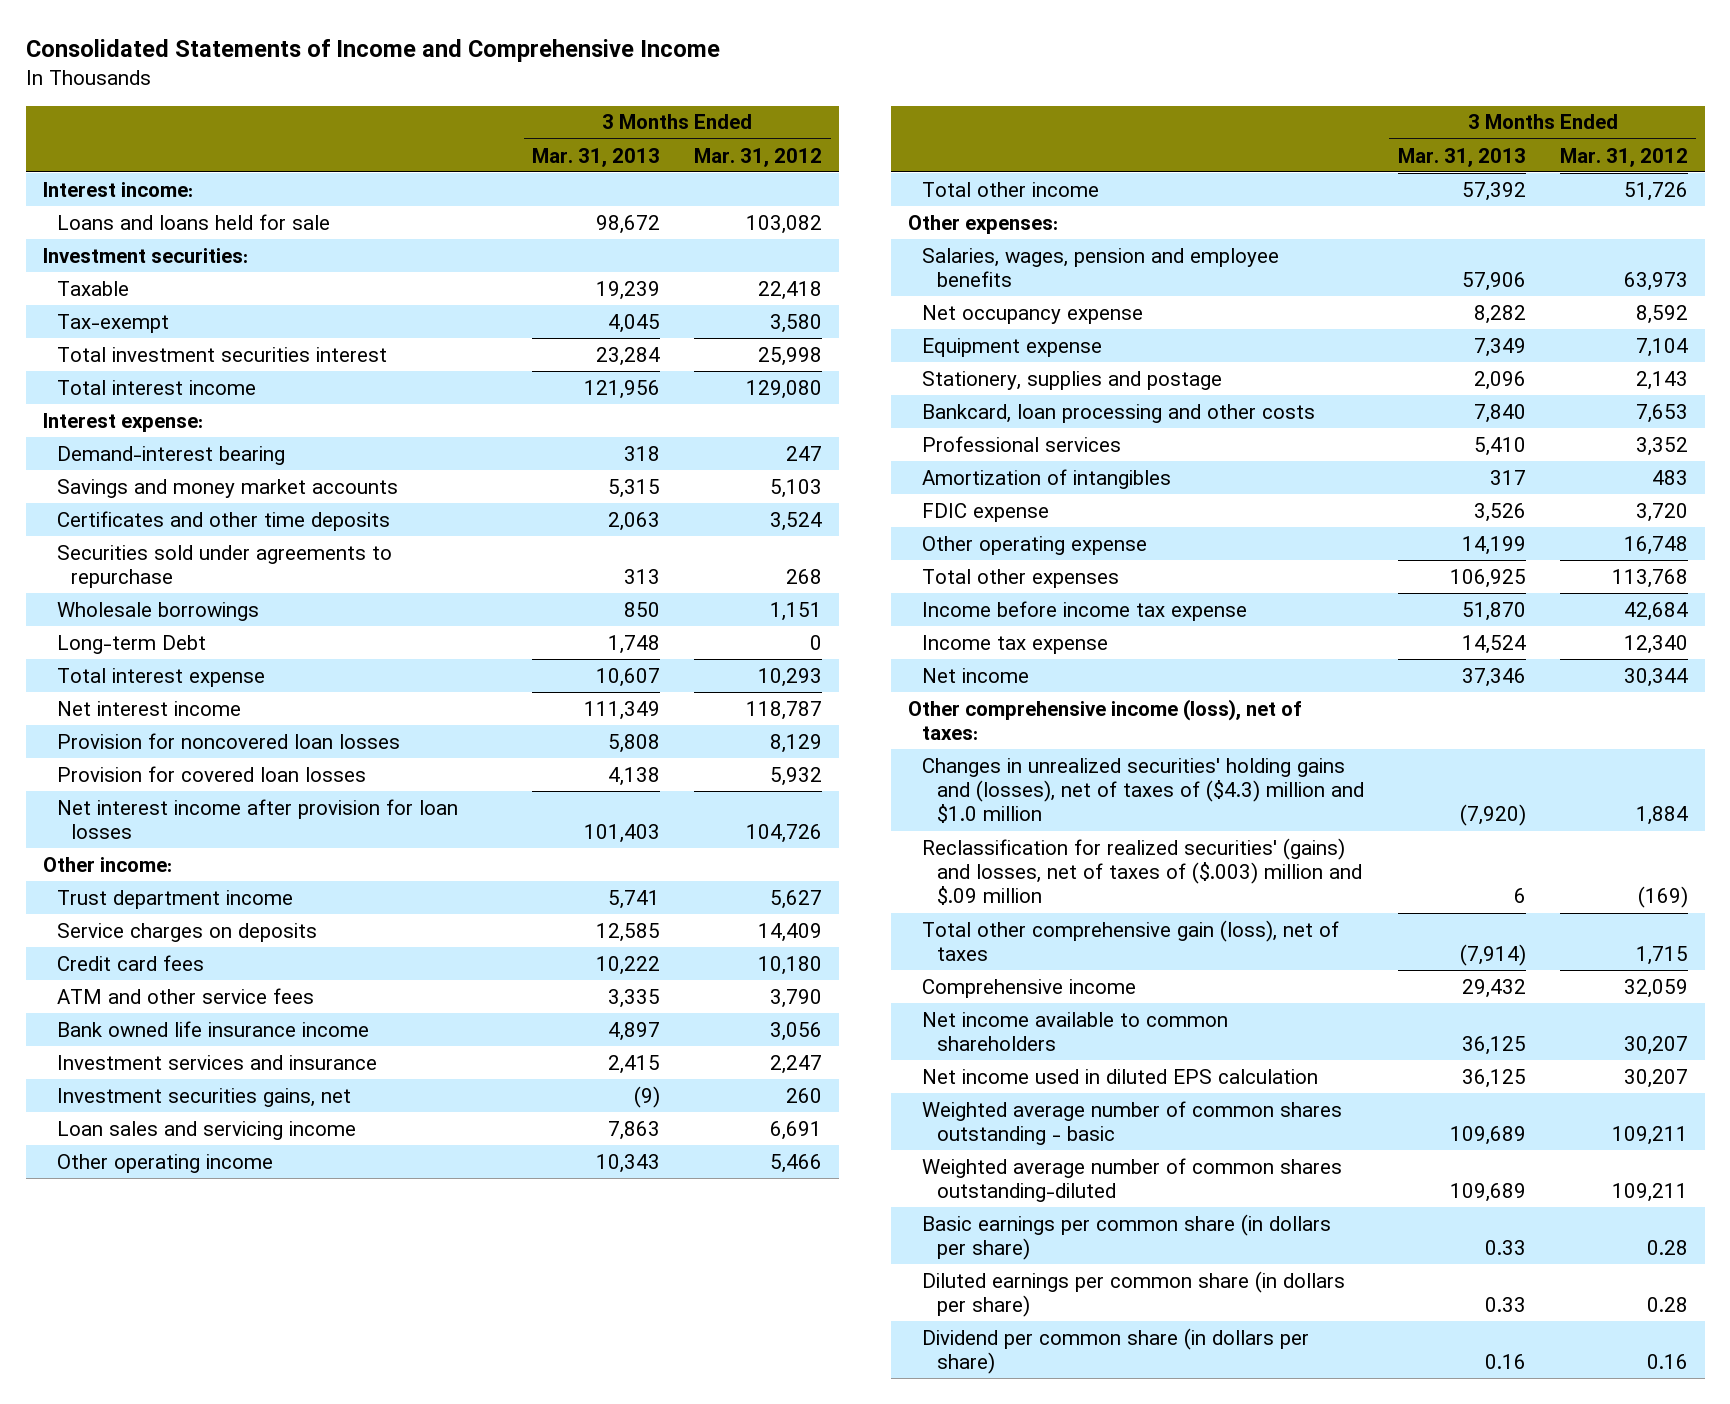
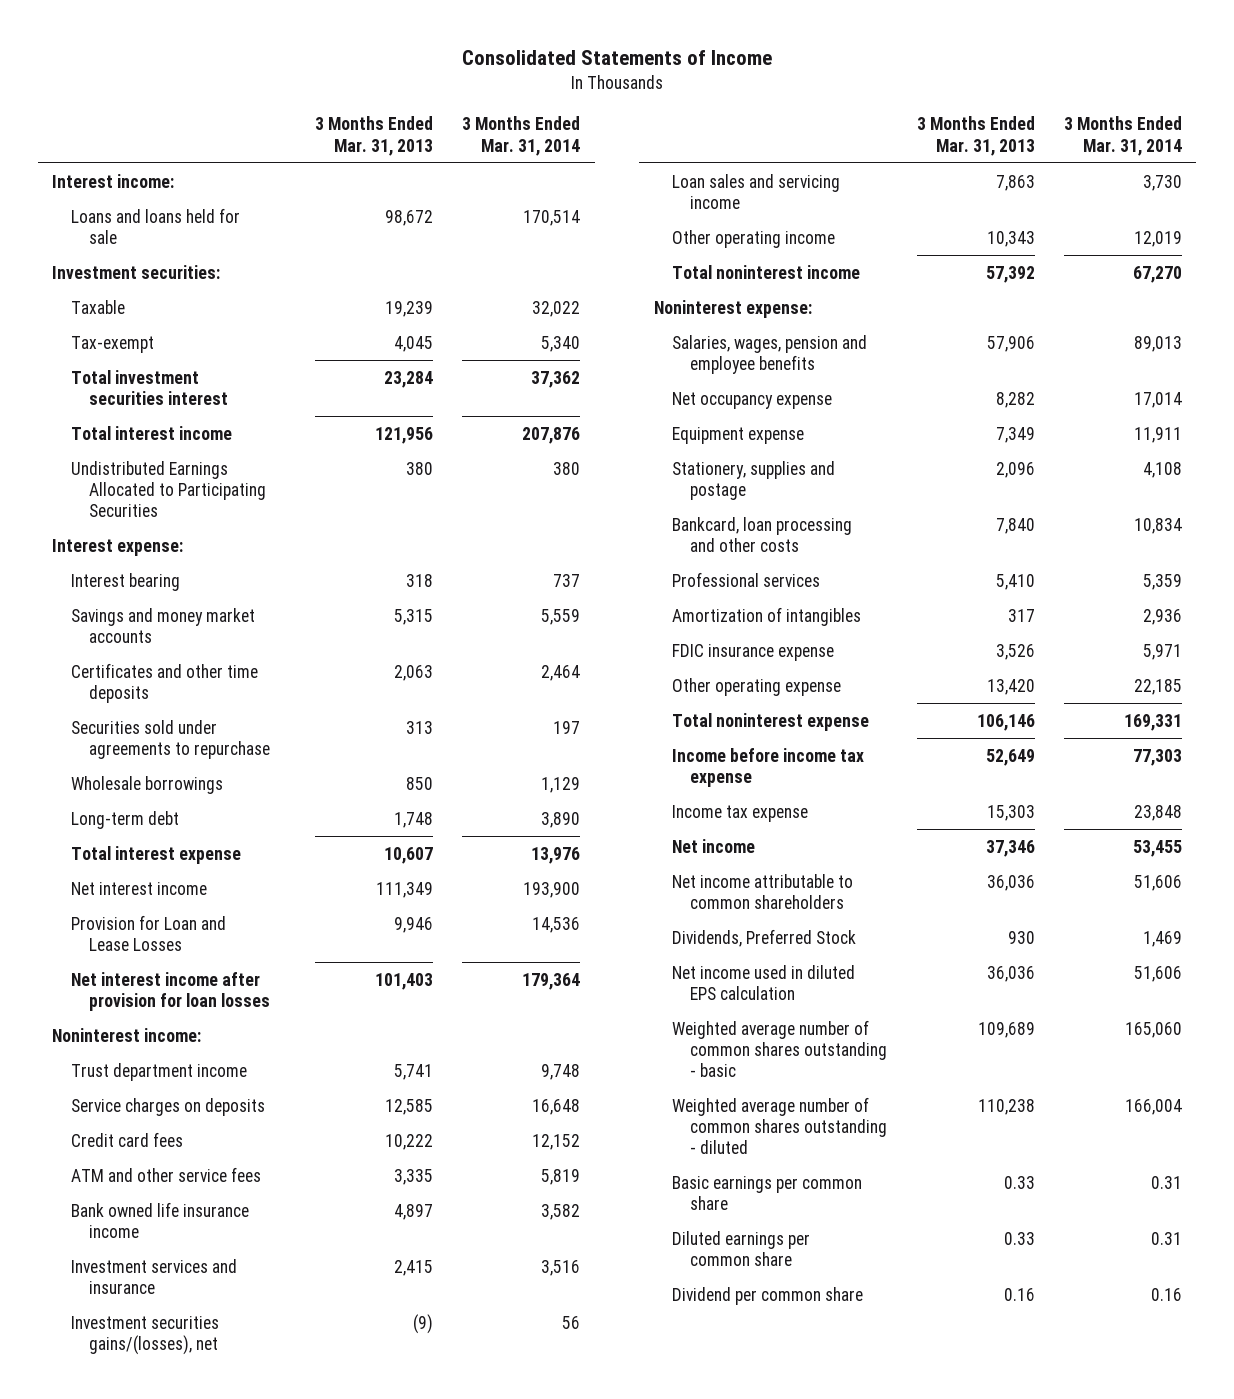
- Consolidated Statements of Income and Comprehensive Income
+ Consolidated Statements of Income
- | 3 Months Ended Mar. 31, 2013 | 3 Months Ended Mar. 31, 2012
+ | 3 Months Ended Mar. 31, 2013 | 3 Months Ended Mar. 31, 2014
+ Undistributed Earnings Allocated to Participating Securities | 380 | 380
- Demand-interest bearing | 318 | 247
+ Interest bearing | 318 | 737
- Long-term Debt | 1,748 | 0
+ Long-term debt | 1,748 | 3,890
- Provision for noncovered loan losses | 5,808 | 8,129
- Provision for covered loan losses | 4,138 | 5,932
+ Provision for Loan and Lease Losses | 9,946 | 14,536
- Other income:
+ Noninterest income:
- Investment securities gains, net | (9) | 260
+ Investment securities gains/(losses), net | (9) | 56
- Total other income | 57,392 | 51,726
- Other expenses:
+ Total noninterest income | 57,392 | 67,270
+ Noninterest expense:
- FDIC expense | 3,526 | 3,720
- Other operating expense | 14,199 | 16,748
- Total other expenses | 106,925 | 113,768
- Income before income tax expense | 51,870 | 42,684
- Income tax expense | 14,524 | 12,340
+ FDIC insurance expense | 3,526 | 5,971
+ Other operating expense | 13,420 | 22,185
+ Total noninterest expense | 106,146 | 169,331
+ Income before income tax expense | 52,649 | 77,303
+ Income tax expense | 15,303 | 23,848
- Other comprehensive income (loss), net of taxes:
- Changes in unrealized securities' holding gains and (losses), net of taxes of ($4.3) million and $1.0 million | (7,920) | 1,884
- Reclassification for realized securities' (gains) and losses, net of taxes of ($.003) million and $.09 million | 6 | (169)
- Total other comprehensive gain (loss), net of taxes | (7,914) | 1,715
- Comprehensive income | 29,432 | 32,059
- Net income available to common shareholders | 36,125 | 30,207
- Net income used in diluted EPS calculation | 36,125 | 30,207
+ Net income attributable to common shareholders | 36,036 | 51,606
+ Dividends, Preferred Stock | 930 | 1,469
+ Net income used in diluted EPS calculation | 36,036 | 51,606
- Weighted average number of common shares outstanding-diluted | 109,689 | 109,211
- Basic earnings per common share (in dollars per share) | 0.33 | 0.28
- Diluted earnings per common share (in dollars per share) | 0.33 | 0.28
- Dividend per common share (in dollars per share) | 0.16 | 0.16
+ Weighted average number of common shares outstanding - diluted | 110,238 | 166,004
+ Basic earnings per common share | 0.33 | 0.31
+ Diluted earnings per common share | 0.33 | 0.31
+ Dividend per common share | 0.16 | 0.16

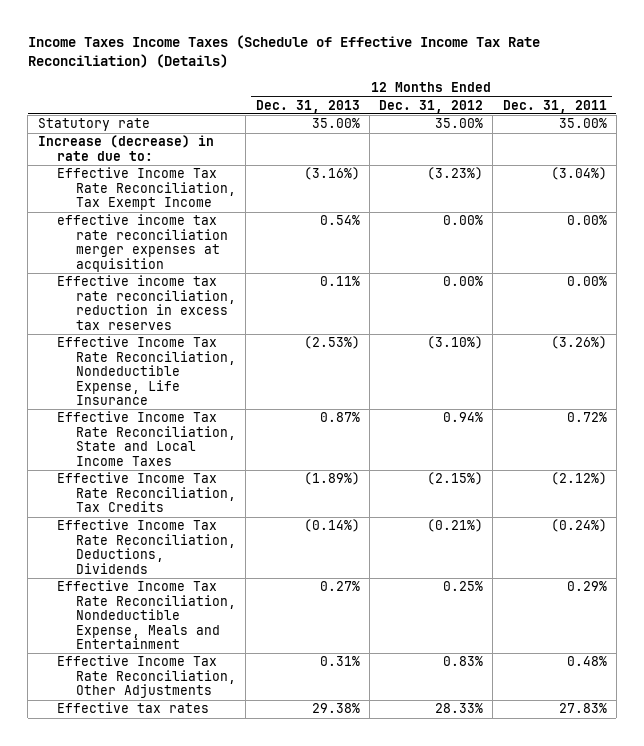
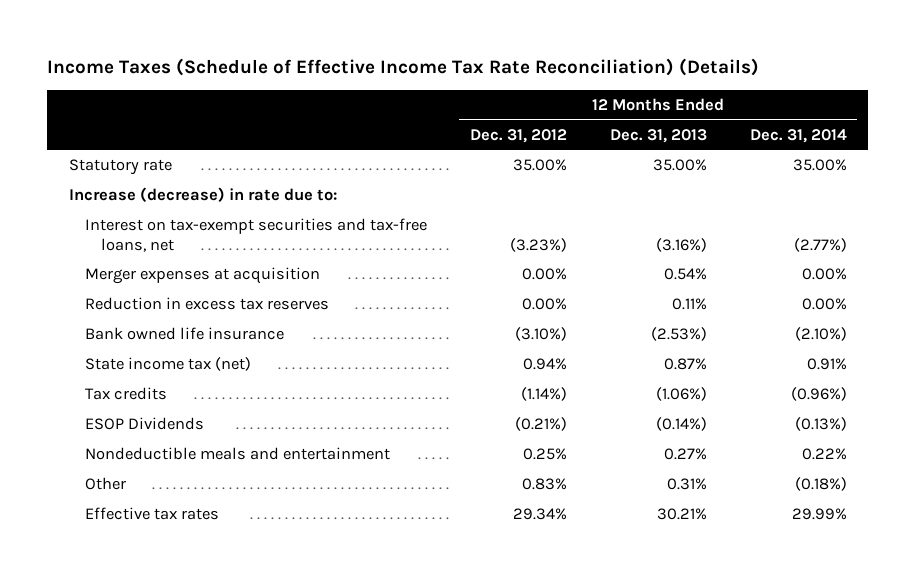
- Income Taxes Income Taxes (Schedule of Effective Income Tax Rate Reconciliation) (Details)
+ Income Taxes (Schedule of Effective Income Tax Rate Reconciliation) (Details)
- | 12 Months Ended Dec. 31, 2013 | 12 Months Ended Dec. 31, 2012 | 12 Months Ended Dec. 31, 2011
+ | 12 Months Ended Dec. 31, 2012 | 12 Months Ended Dec. 31, 2013 | 12 Months Ended Dec. 31, 2014
- Effective Income Tax Rate Reconciliation, Tax Exempt Income | (3.16%) | (3.23%) | (3.04%)
- effective income tax rate reconciliation merger expenses at acquisition | 0.54% | 0.00% | 0.00%
- Effective income tax rate reconciliation, reduction in excess tax reserves | 0.11% | 0.00% | 0.00%
- Effective Income Tax Rate Reconciliation, Nondeductible Expense, Life Insurance | (2.53%) | (3.10%) | (3.26%)
- Effective Income Tax Rate Reconciliation, State and Local Income Taxes | 0.87% | 0.94% | 0.72%
- Effective Income Tax Rate Reconciliation, Tax Credits | (1.89%) | (2.15%) | (2.12%)
- Effective Income Tax Rate Reconciliation, Deductions, Dividends | (0.14%) | (0.21%) | (0.24%)
- Effective Income Tax Rate Reconciliation, Nondeductible Expense, Meals and Entertainment | 0.27% | 0.25% | 0.29%
- Effective Income Tax Rate Reconciliation, Other Adjustments | 0.31% | 0.83% | 0.48%
- Effective tax rates | 29.38% | 28.33% | 27.83%
+ Interest on tax-exempt securities and tax-free loans, net | (3.23%) | (3.16%) | (2.77%)
+ Merger expenses at acquisition | 0.00% | 0.54% | 0.00%
+ Reduction in excess tax reserves | 0.00% | 0.11% | 0.00%
+ Bank owned life insurance | (3.10%) | (2.53%) | (2.10%)
+ State income tax (net) | 0.94% | 0.87% | 0.91%
+ Tax credits | (1.14%) | (1.06%) | (0.96%)
+ ESOP Dividends | (0.21%) | (0.14%) | (0.13%)
+ Nondeductible meals and entertainment | 0.25% | 0.27% | 0.22%
+ Other | 0.83% | 0.31% | (0.18%)
+ Effective tax rates | 29.34% | 30.21% | 29.99%

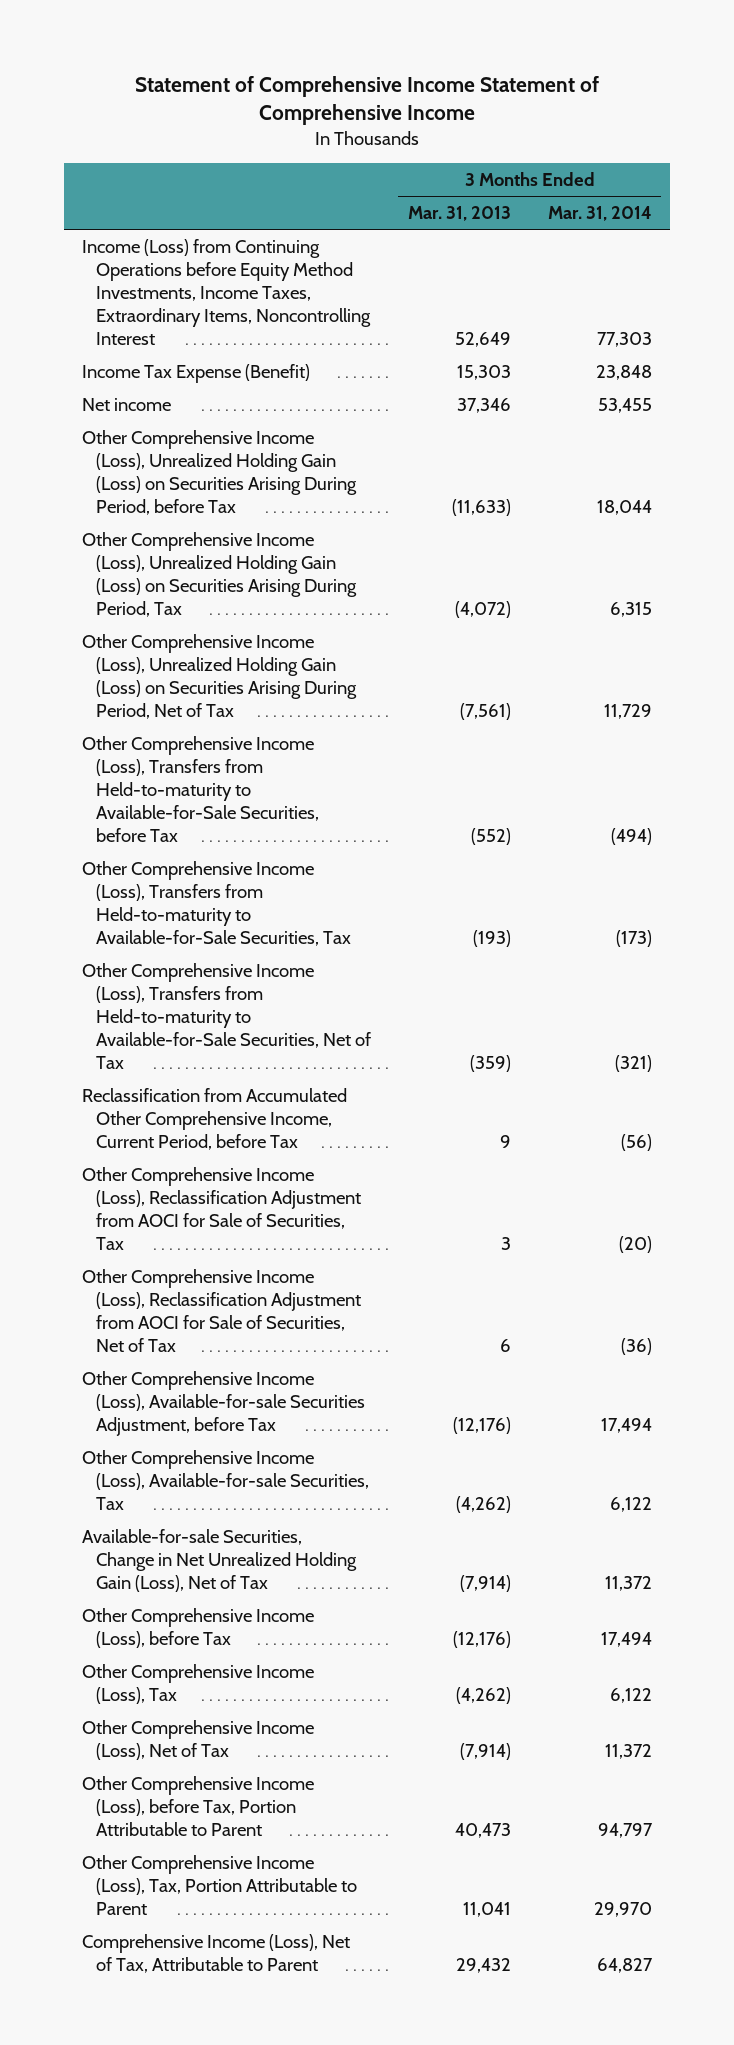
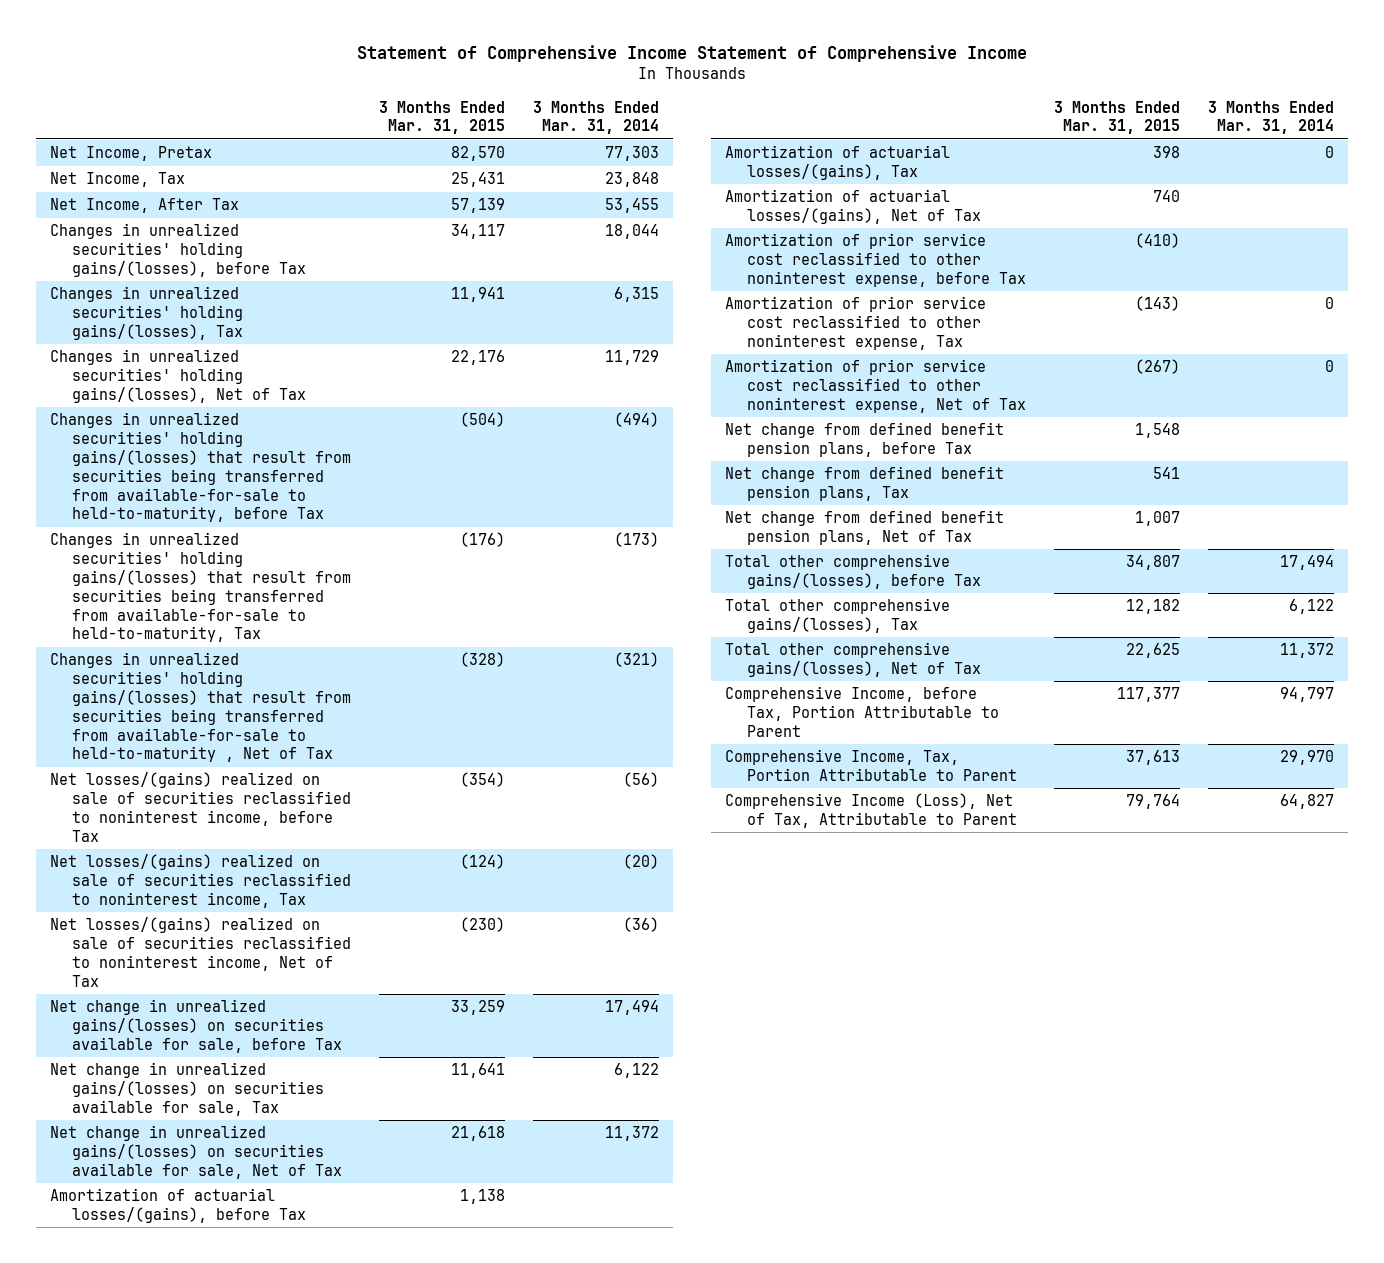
- | 3 Months Ended Mar. 31, 2013 | 3 Months Ended Mar. 31, 2014
+ | 3 Months Ended Mar. 31, 2015 | 3 Months Ended Mar. 31, 2014
- Income (Loss) from Continuing Operations before Equity Method Investments, Income Taxes, Extraordinary Items, Noncontrolling Interest | 52,649 | 77,303
- Income Tax Expense (Benefit) | 15,303 | 23,848
- Net income | 37,346 | 53,455
- Other Comprehensive Income (Loss), Unrealized Holding Gain (Loss) on Securities Arising During Period, before Tax | (11,633) | 18,044
- Other Comprehensive Income (Loss), Unrealized Holding Gain (Loss) on Securities Arising During Period, Tax | (4,072) | 6,315
- Other Comprehensive Income (Loss), Unrealized Holding Gain (Loss) on Securities Arising During Period, Net of Tax | (7,561) | 11,729
- Other Comprehensive Income (Loss), Transfers from Held-to-maturity to Available-for-Sale Securities, before Tax | (552) | (494)
- Other Comprehensive Income (Loss), Transfers from Held-to-maturity to Available-for-Sale Securities, Tax | (193) | (173)
- Other Comprehensive Income (Loss), Transfers from Held-to-maturity to Available-for-Sale Securities, Net of Tax | (359) | (321)
- Reclassification from Accumulated Other Comprehensive Income, Current Period, before Tax | 9 | (56)
- Other Comprehensive Income (Loss), Reclassification Adjustment from AOCI for Sale of Securities, Tax | 3 | (20)
- Other Comprehensive Income (Loss), Reclassification Adjustment from AOCI for Sale of Securities, Net of Tax | 6 | (36)
- Other Comprehensive Income (Loss), Available-for-sale Securities Adjustment, before Tax | (12,176) | 17,494
- Other Comprehensive Income (Loss), Available-for-sale Securities, Tax | (4,262) | 6,122
- Available-for-sale Securities, Change in Net Unrealized Holding Gain (Loss), Net of Tax | (7,914) | 11,372
- Other Comprehensive Income (Loss), before Tax | (12,176) | 17,494
- Other Comprehensive Income (Loss), Tax | (4,262) | 6,122
- Other Comprehensive Income (Loss), Net of Tax | (7,914) | 11,372
- Other Comprehensive Income (Loss), before Tax, Portion Attributable to Parent | 40,473 | 94,797
- Other Comprehensive Income (Loss), Tax, Portion Attributable to Parent | 11,041 | 29,970
+ Net Income, Pretax | 82,570 | 77,303
+ Net Income, Tax | 25,431 | 23,848
+ Net Income, After Tax | 57,139 | 53,455
+ Changes in unrealized securities' holding gains/(losses), before Tax | 34,117 | 18,044
+ Changes in unrealized securities' holding gains/(losses), Tax | 11,941 | 6,315
+ Changes in unrealized securities' holding gains/(losses), Net of Tax | 22,176 | 11,729
+ Changes in unrealized securities' holding gains/(losses) that result from securities being transferred from available-for-sale to held-to-maturity, before Tax | (504) | (494)
+ Changes in unrealized securities' holding gains/(losses) that result from securities being transferred from available-for-sale to held-to-maturity, Tax | (176) | (173)
+ Changes in unrealized securities' holding gains/(losses) that result from securities being transferred from available-for-sale to held-to-maturity , Net of Tax | (328) | (321)
+ Net losses/(gains) realized on sale of securities reclassified to noninterest income, before Tax | (354) | (56)
+ Net losses/(gains) realized on sale of securities reclassified to noninterest income, Tax | (124) | (20)
+ Net losses/(gains) realized on sale of securities reclassified to noninterest income, Net of Tax | (230) | (36)
+ Net change in unrealized gains/(losses) on securities available for sale, before Tax | 33,259 | 17,494
+ Net change in unrealized gains/(losses) on securities available for sale, Tax | 11,641 | 6,122
+ Net change in unrealized gains/(losses) on securities available for sale, Net of Tax | 21,618 | 11,372
+ Amortization of actuarial losses/(gains), before Tax | 1,138 |
+ Amortization of actuarial losses/(gains), Tax | 398 | 0
+ Amortization of actuarial losses/(gains), Net of Tax | 740 |
+ Amortization of prior service cost reclassified to other noninterest expense, before Tax | (410) |
+ Amortization of prior service cost reclassified to other noninterest expense, Tax | (143) | 0
+ Amortization of prior service cost reclassified to other noninterest expense, Net of Tax | (267) | 0
+ Net change from defined benefit pension plans, before Tax | 1,548 |
+ Net change from defined benefit pension plans, Tax | 541 |
+ Net change from defined benefit pension plans, Net of Tax | 1,007 |
+ Total other comprehensive gains/(losses), before Tax | 34,807 | 17,494
+ Total other comprehensive gains/(losses), Tax | 12,182 | 6,122
+ Total other comprehensive gains/(losses), Net of Tax | 22,625 | 11,372
+ Comprehensive Income, before Tax, Portion Attributable to Parent | 117,377 | 94,797
+ Comprehensive Income, Tax, Portion Attributable to Parent | 37,613 | 29,970

